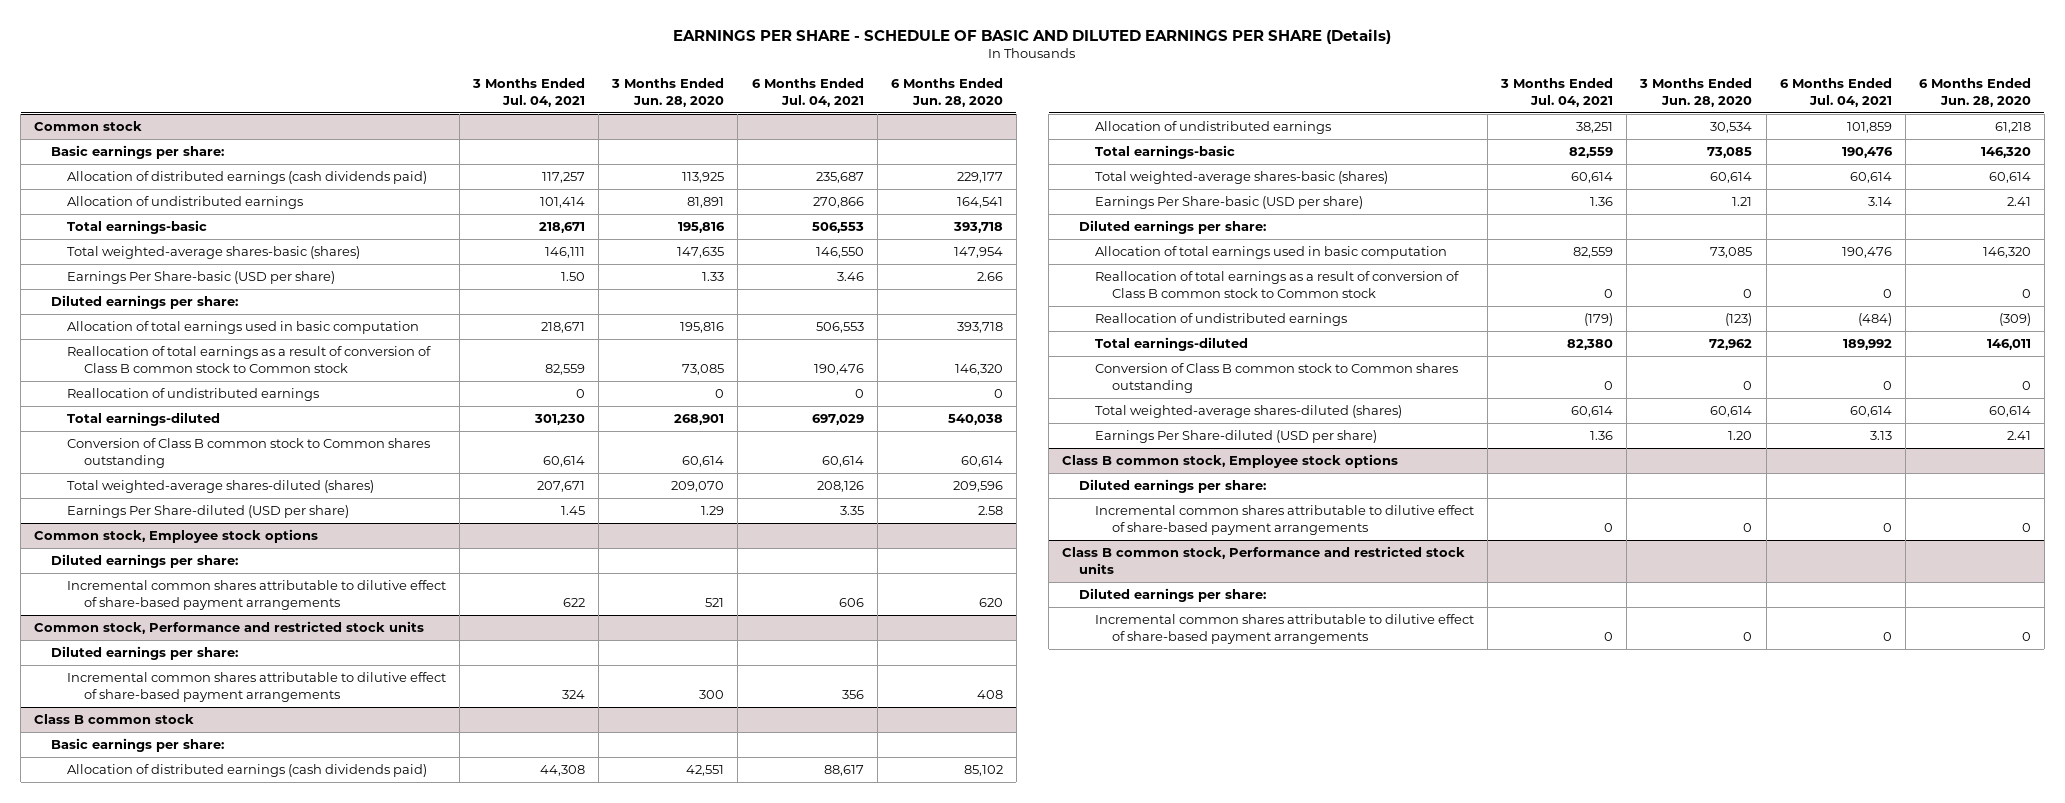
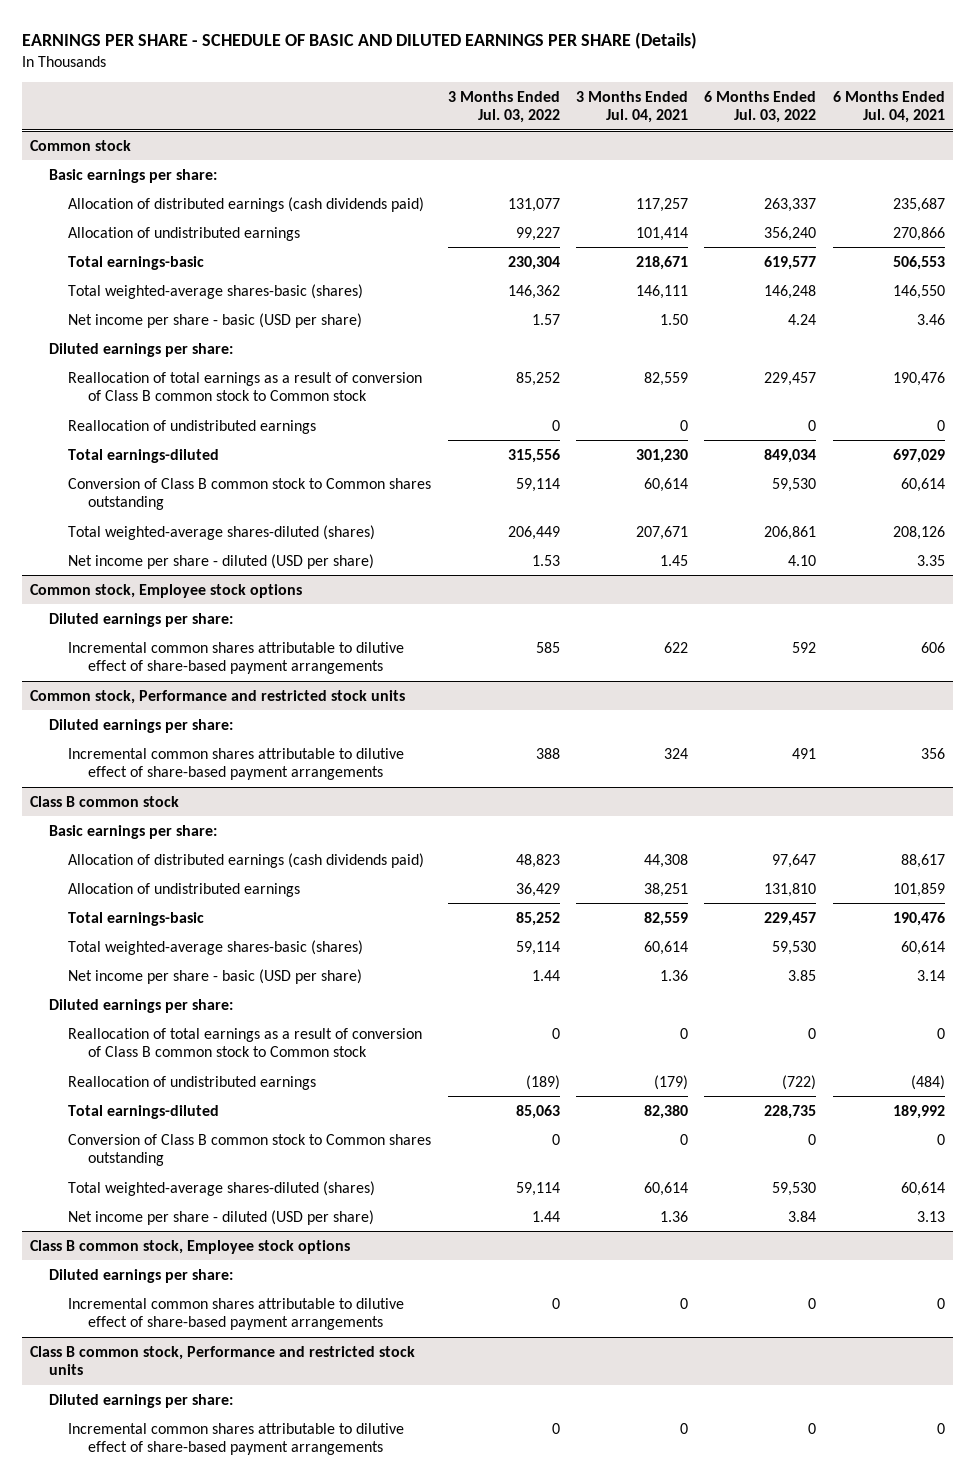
- | 3 Months Ended Jul. 04, 2021 | 3 Months Ended Jun. 28, 2020 | 6 Months Ended Jul. 04, 2021 | 6 Months Ended Jun. 28, 2020
+ | 3 Months Ended Jul. 03, 2022 | 3 Months Ended Jul. 04, 2021 | 6 Months Ended Jul. 03, 2022 | 6 Months Ended Jul. 04, 2021
@ Common stock
- Earnings Per Share-basic (USD per share) | 1.50 | 1.33 | 3.46 | 2.66
+ Net income per share - basic (USD per share) | 1.57 | 1.50 | 4.24 | 3.46
- Allocation of total earnings used in basic computation | 218,671 | 195,816 | 506,553 | 393,718
- Earnings Per Share-diluted (USD per share) | 1.45 | 1.29 | 3.35 | 2.58
+ Net income per share - diluted (USD per share) | 1.53 | 1.45 | 4.10 | 3.35
@ Class B common stock
- Earnings Per Share-basic (USD per share) | 1.36 | 1.21 | 3.14 | 2.41
+ Net income per share - basic (USD per share) | 1.44 | 1.36 | 3.85 | 3.14
- Allocation of total earnings used in basic computation | 82,559 | 73,085 | 190,476 | 146,320
- Earnings Per Share-diluted (USD per share) | 1.36 | 1.20 | 3.13 | 2.41
+ Net income per share - diluted (USD per share) | 1.44 | 1.36 | 3.84 | 3.13

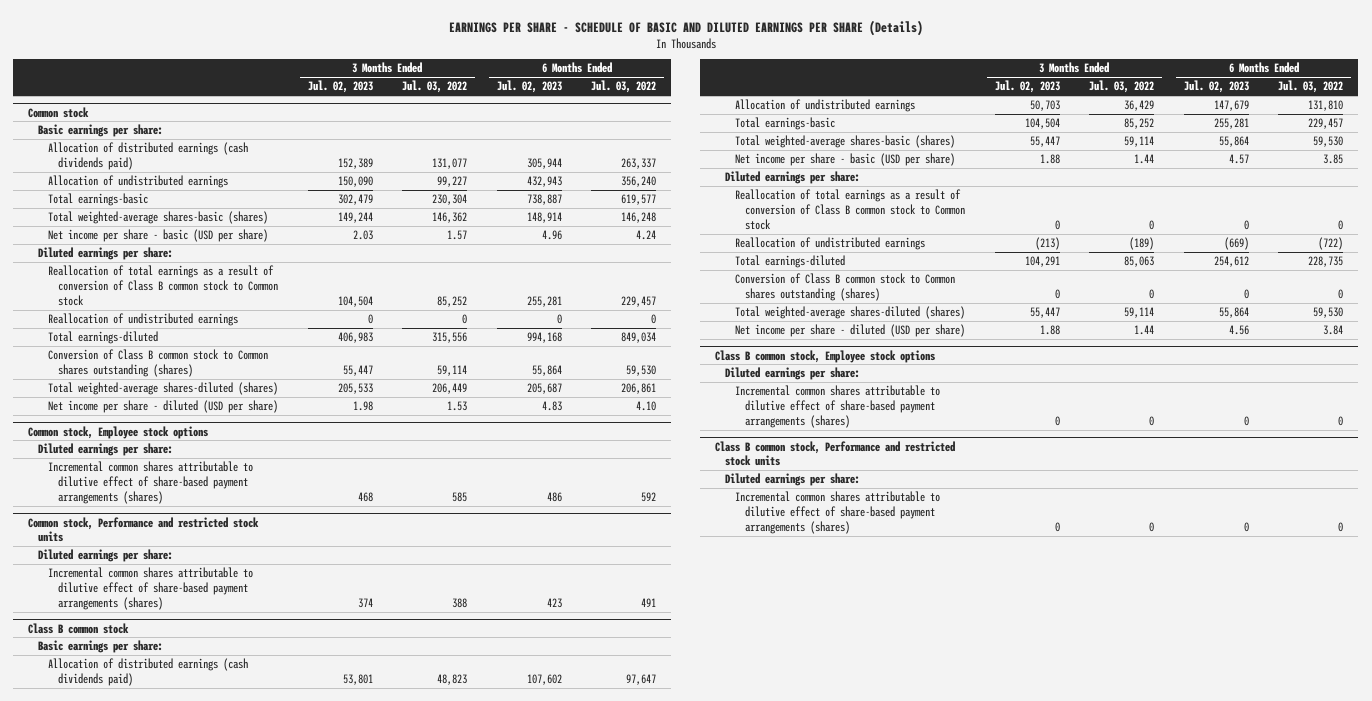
- | 3 Months Ended Jul. 03, 2022 | 3 Months Ended Jul. 04, 2021 | 6 Months Ended Jul. 03, 2022 | 6 Months Ended Jul. 04, 2021
+ | 3 Months Ended Jul. 02, 2023 | 3 Months Ended Jul. 03, 2022 | 6 Months Ended Jul. 02, 2023 | 6 Months Ended Jul. 03, 2022
@ Common stock
- Conversion of Class B common stock to Common shares outstanding | 59,114 | 60,614 | 59,530 | 60,614
+ Conversion of Class B common stock to Common shares outstanding (shares) | 55,447 | 59,114 | 55,864 | 59,530
@ Common stock, Employee stock options
- Incremental common shares attributable to dilutive effect of share-based payment arrangements | 585 | 622 | 592 | 606
+ Incremental common shares attributable to dilutive effect of share-based payment arrangements (shares) | 468 | 585 | 486 | 592
@ Common stock, Performance and restricted stock units
- Incremental common shares attributable to dilutive effect of share-based payment arrangements | 388 | 324 | 491 | 356
+ Incremental common shares attributable to dilutive effect of share-based payment arrangements (shares) | 374 | 388 | 423 | 491
@ Class B common stock
- Conversion of Class B common stock to Common shares outstanding | 0 | 0 | 0 | 0
+ Conversion of Class B common stock to Common shares outstanding (shares) | 0 | 0 | 0 | 0
@ Class B common stock, Employee stock options
- Incremental common shares attributable to dilutive effect of share-based payment arrangements | 0 | 0 | 0 | 0
+ Incremental common shares attributable to dilutive effect of share-based payment arrangements (shares) | 0 | 0 | 0 | 0
@ Class B common stock, Performance and restricted stock units
- Incremental common shares attributable to dilutive effect of share-based payment arrangements | 0 | 0 | 0 | 0
+ Incremental common shares attributable to dilutive effect of share-based payment arrangements (shares) | 0 | 0 | 0 | 0

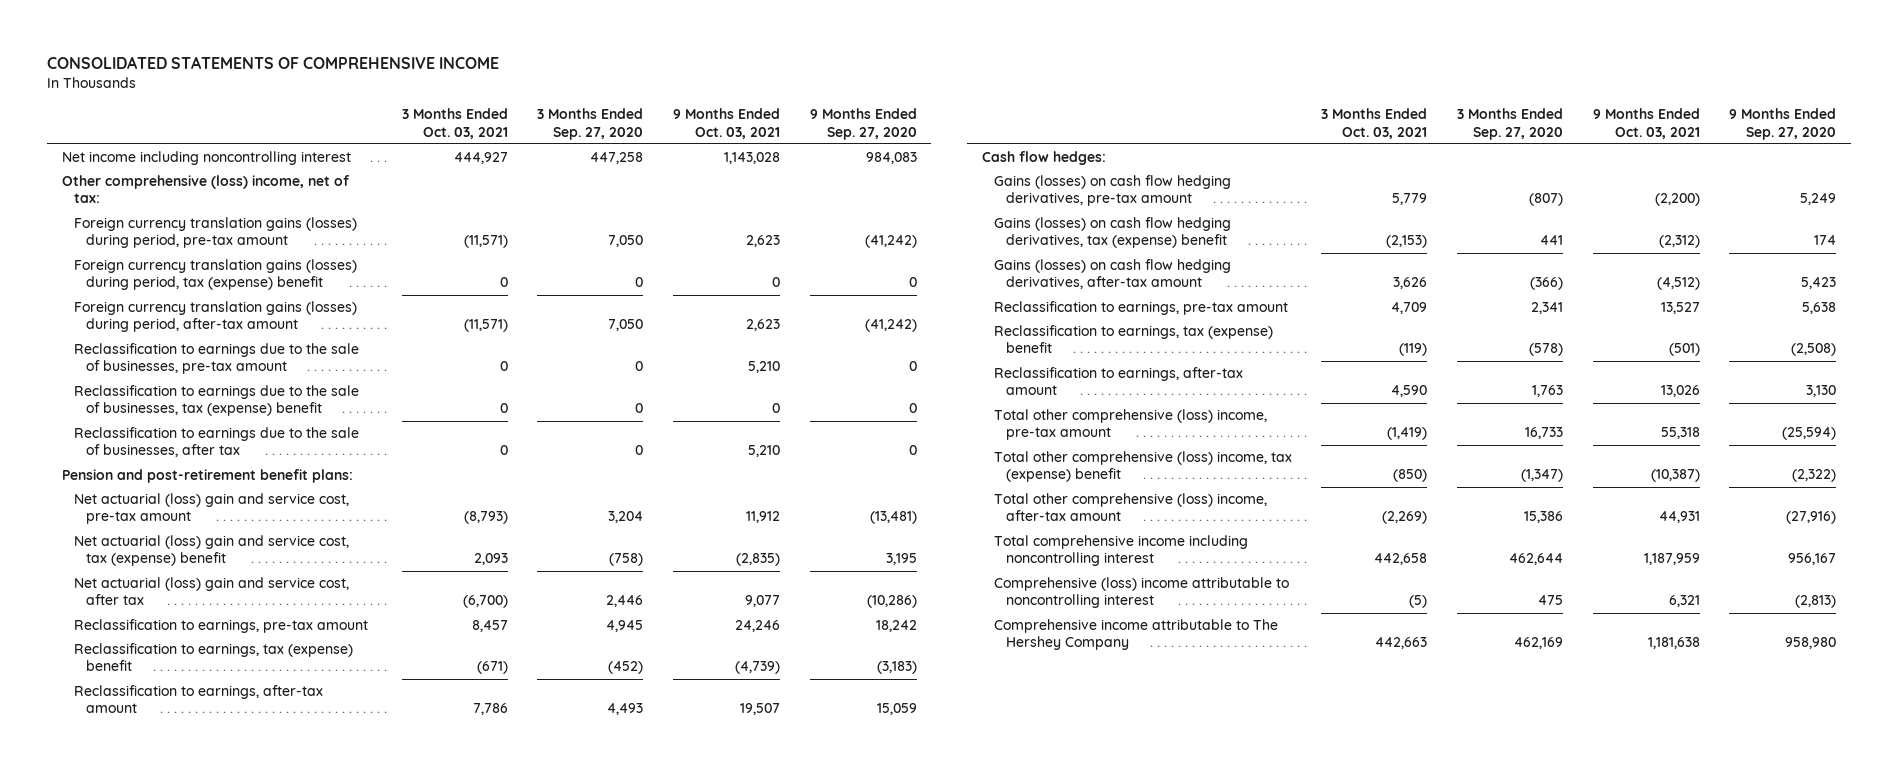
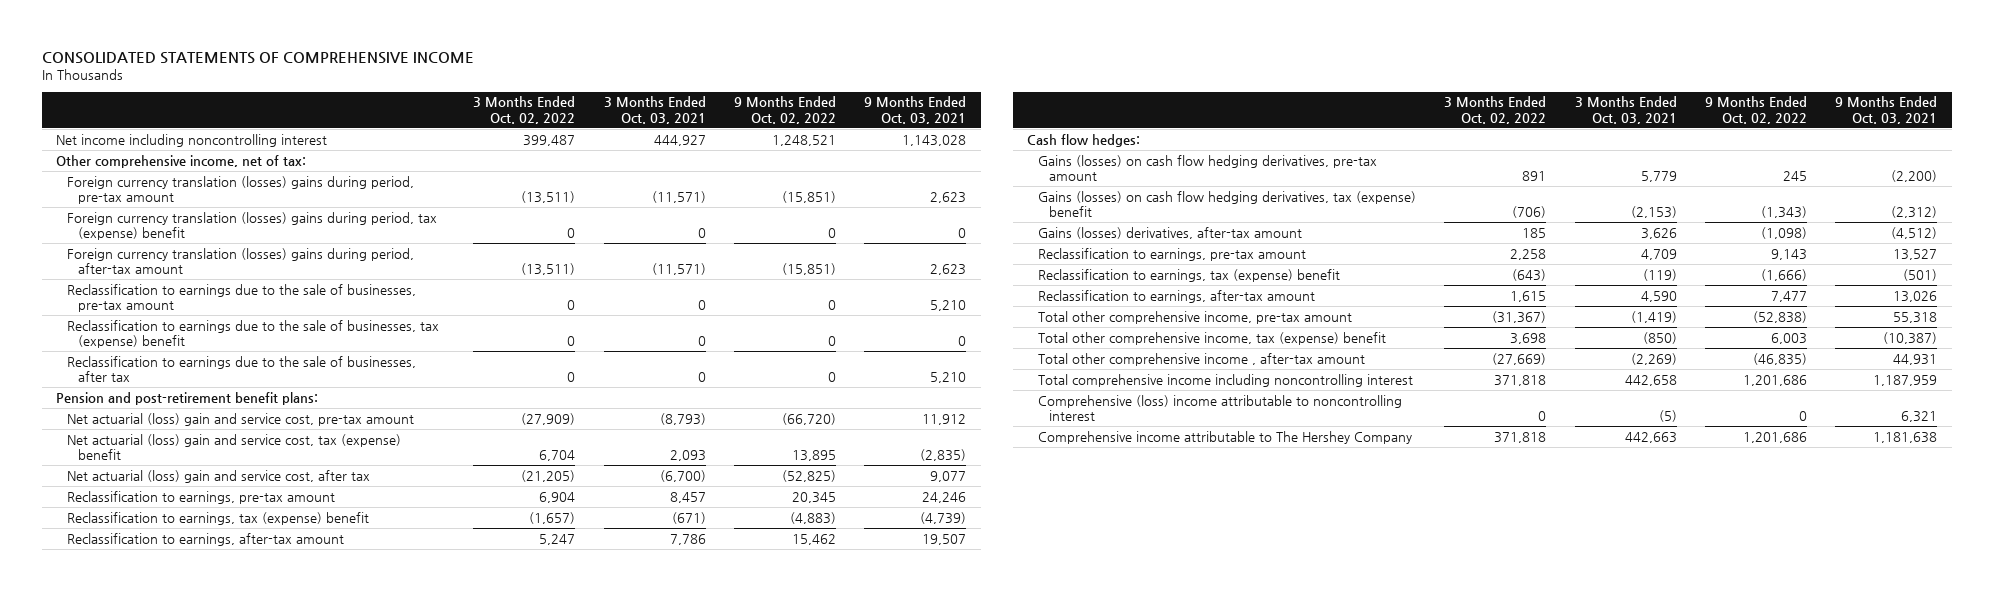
- | 3 Months Ended Oct. 03, 2021 | 3 Months Ended Sep. 27, 2020 | 9 Months Ended Oct. 03, 2021 | 9 Months Ended Sep. 27, 2020
+ | 3 Months Ended Oct. 02, 2022 | 3 Months Ended Oct. 03, 2021 | 9 Months Ended Oct. 02, 2022 | 9 Months Ended Oct. 03, 2021
- Other comprehensive (loss) income, net of tax:
- Foreign currency translation gains (losses) during period, pre-tax amount | (11,571) | 7,050 | 2,623 | (41,242)
- Foreign currency translation gains (losses) during period, tax (expense) benefit | 0 | 0 | 0 | 0
- Foreign currency translation gains (losses) during period, after-tax amount | (11,571) | 7,050 | 2,623 | (41,242)
+ Other comprehensive income, net of tax:
+ Foreign currency translation (losses) gains during period, pre-tax amount | (13,511) | (11,571) | (15,851) | 2,623
+ Foreign currency translation (losses) gains during period, tax (expense) benefit | 0 | 0 | 0 | 0
+ Foreign currency translation (losses) gains during period, after-tax amount | (13,511) | (11,571) | (15,851) | 2,623
- Gains (losses) on cash flow hedging derivatives, after-tax amount | 3,626 | (366) | (4,512) | 5,423
+ Gains (losses) derivatives, after-tax amount | 185 | 3,626 | (1,098) | (4,512)
- Total other comprehensive (loss) income, pre-tax amount | (1,419) | 16,733 | 55,318 | (25,594)
- Total other comprehensive (loss) income, tax (expense) benefit | (850) | (1,347) | (10,387) | (2,322)
- Total other comprehensive (loss) income, after-tax amount | (2,269) | 15,386 | 44,931 | (27,916)
+ Total other comprehensive income, pre-tax amount | (31,367) | (1,419) | (52,838) | 55,318
+ Total other comprehensive income, tax (expense) benefit | 3,698 | (850) | 6,003 | (10,387)
+ Total other comprehensive income , after-tax amount | (27,669) | (2,269) | (46,835) | 44,931

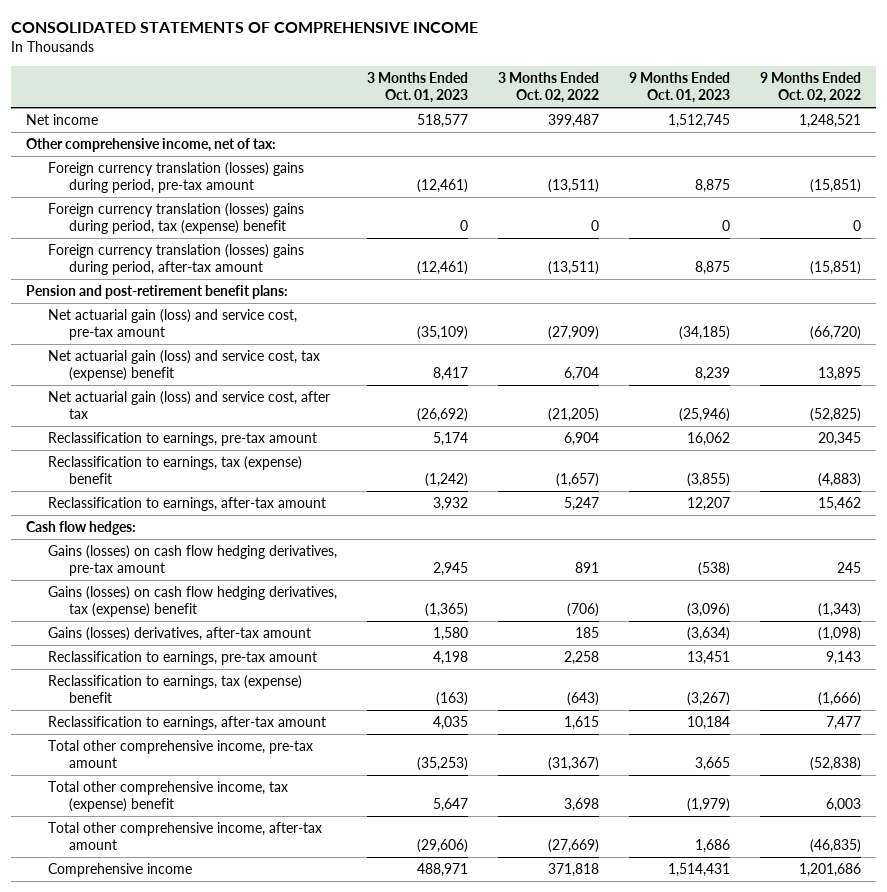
- | 3 Months Ended Oct. 02, 2022 | 3 Months Ended Oct. 03, 2021 | 9 Months Ended Oct. 02, 2022 | 9 Months Ended Oct. 03, 2021
+ | 3 Months Ended Oct. 01, 2023 | 3 Months Ended Oct. 02, 2022 | 9 Months Ended Oct. 01, 2023 | 9 Months Ended Oct. 02, 2022
- Net income including noncontrolling interest | 399,487 | 444,927 | 1,248,521 | 1,143,028
+ Net income | 518,577 | 399,487 | 1,512,745 | 1,248,521
- Reclassification to earnings due to the sale of businesses, pre-tax amount | 0 | 0 | 0 | 5,210
- Reclassification to earnings due to the sale of businesses, tax (expense) benefit | 0 | 0 | 0 | 0
- Reclassification to earnings due to the sale of businesses, after tax | 0 | 0 | 0 | 5,210
- Net actuarial (loss) gain and service cost, pre-tax amount | (27,909) | (8,793) | (66,720) | 11,912
- Net actuarial (loss) gain and service cost, tax (expense) benefit | 6,704 | 2,093 | 13,895 | (2,835)
- Net actuarial (loss) gain and service cost, after tax | (21,205) | (6,700) | (52,825) | 9,077
+ Net actuarial gain (loss) and service cost, pre-tax amount | (35,109) | (27,909) | (34,185) | (66,720)
+ Net actuarial gain (loss) and service cost, tax (expense) benefit | 8,417 | 6,704 | 8,239 | 13,895
+ Net actuarial gain (loss) and service cost, after tax | (26,692) | (21,205) | (25,946) | (52,825)
- Total other comprehensive income , after-tax amount | (27,669) | (2,269) | (46,835) | 44,931
- Total comprehensive income including noncontrolling interest | 371,818 | 442,658 | 1,201,686 | 1,187,959
- Comprehensive (loss) income attributable to noncontrolling interest | 0 | (5) | 0 | 6,321
- Comprehensive income attributable to The Hershey Company | 371,818 | 442,663 | 1,201,686 | 1,181,638
+ Total other comprehensive income, after-tax amount | (29,606) | (27,669) | 1,686 | (46,835)
+ Comprehensive income | 488,971 | 371,818 | 1,514,431 | 1,201,686

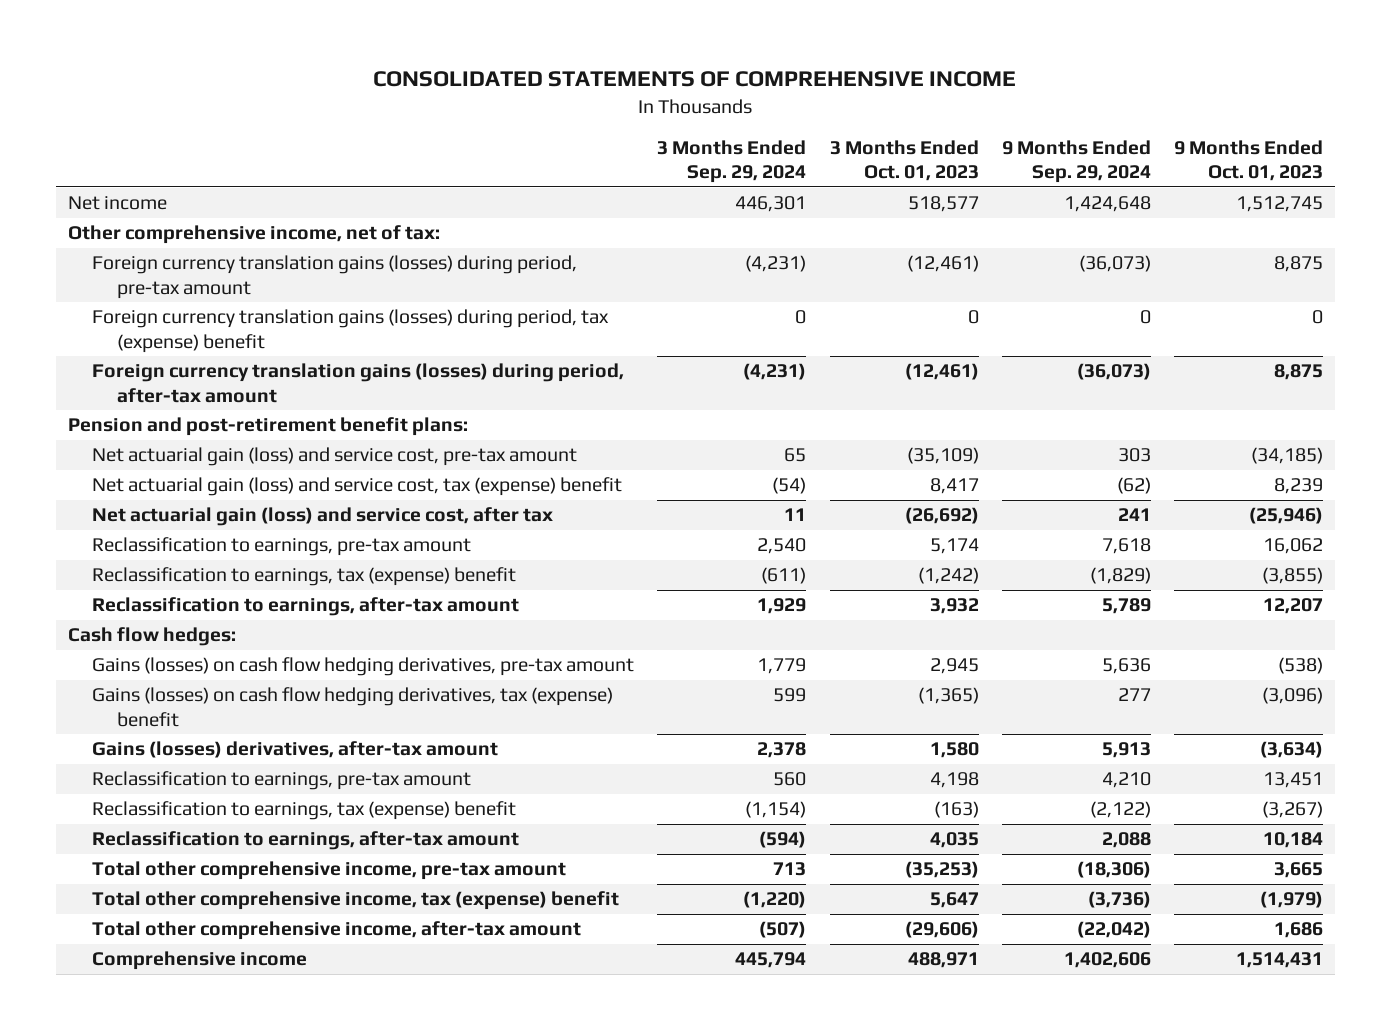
- | 3 Months Ended Oct. 01, 2023 | 3 Months Ended Oct. 02, 2022 | 9 Months Ended Oct. 01, 2023 | 9 Months Ended Oct. 02, 2022
+ | 3 Months Ended Sep. 29, 2024 | 3 Months Ended Oct. 01, 2023 | 9 Months Ended Sep. 29, 2024 | 9 Months Ended Oct. 01, 2023
- Foreign currency translation (losses) gains during period, pre-tax amount | (12,461) | (13,511) | 8,875 | (15,851)
- Foreign currency translation (losses) gains during period, tax (expense) benefit | 0 | 0 | 0 | 0
- Foreign currency translation (losses) gains during period, after-tax amount | (12,461) | (13,511) | 8,875 | (15,851)
+ Foreign currency translation gains (losses) during period, pre-tax amount | (4,231) | (12,461) | (36,073) | 8,875
+ Foreign currency translation gains (losses) during period, tax (expense) benefit | 0 | 0 | 0 | 0
+ Foreign currency translation gains (losses) during period, after-tax amount | (4,231) | (12,461) | (36,073) | 8,875

